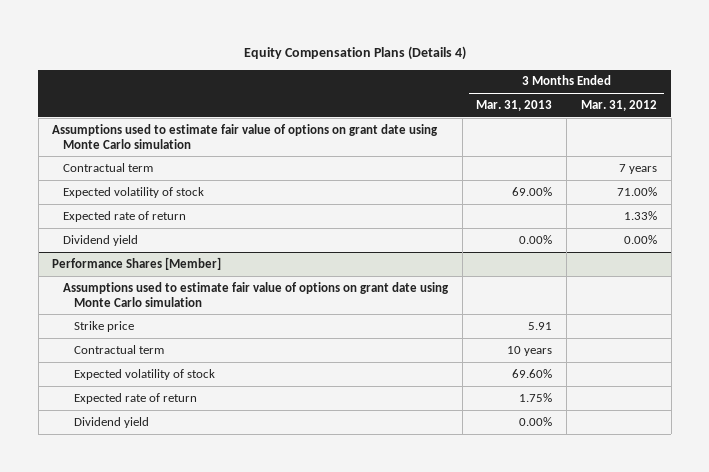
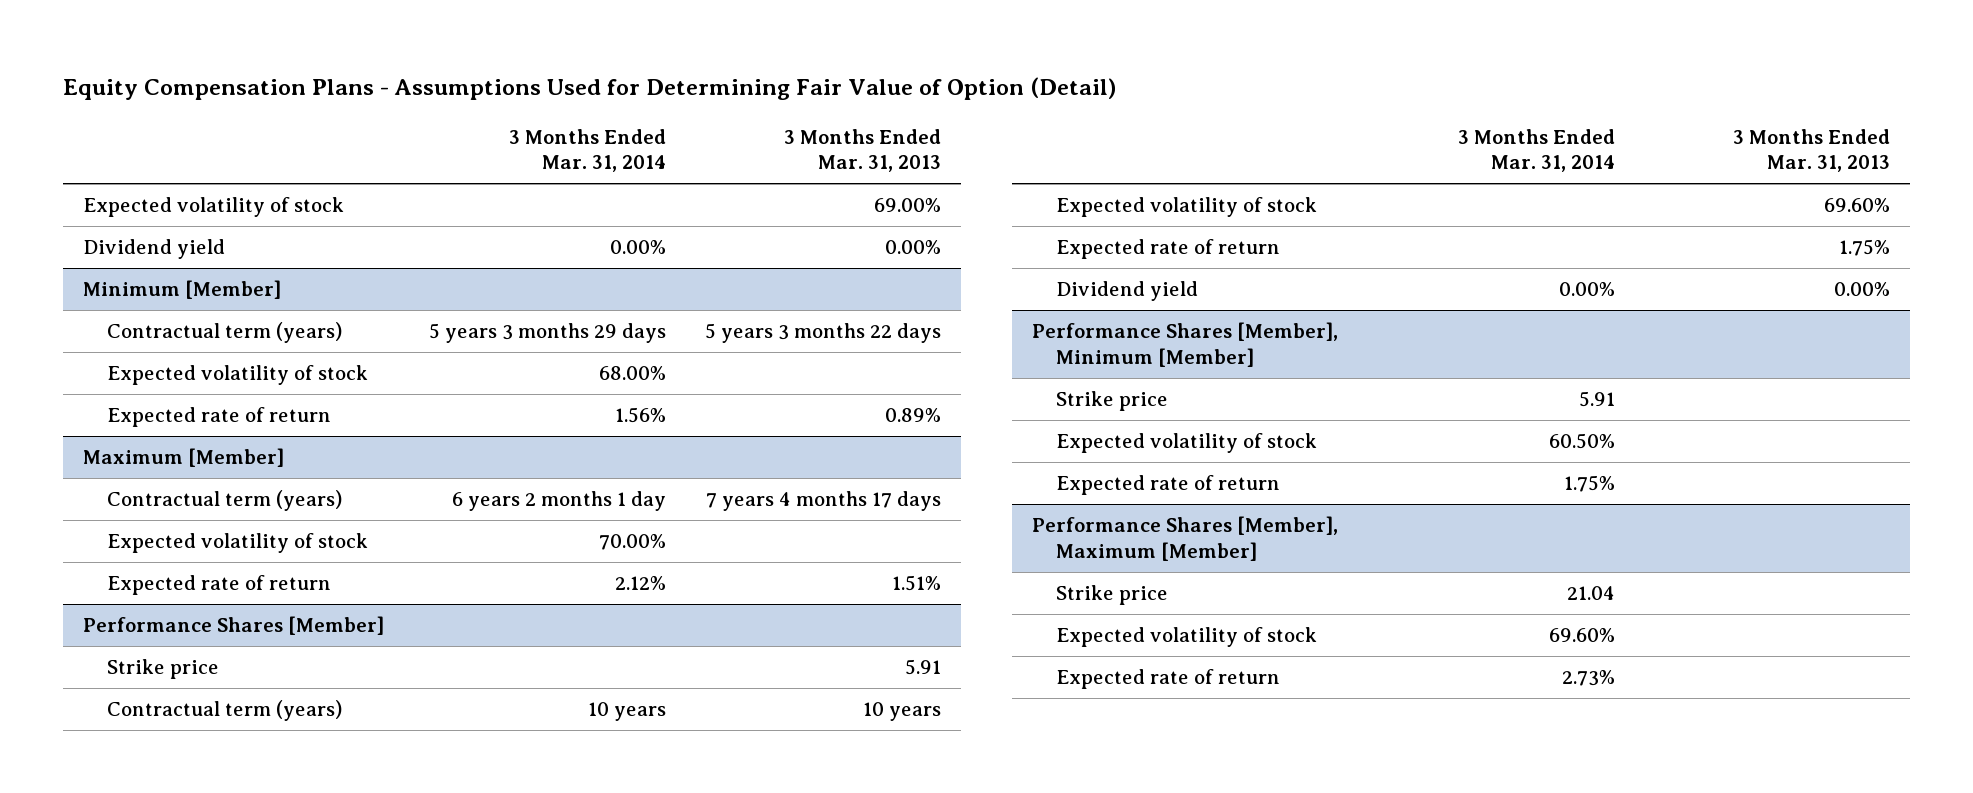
- Equity Compensation Plans (Details 4)
+ Equity Compensation Plans - Assumptions Used for Determining Fair Value of Option (Detail)
- | 3 Months Ended Mar. 31, 2013 | 3 Months Ended Mar. 31, 2012
+ | 3 Months Ended Mar. 31, 2014 | 3 Months Ended Mar. 31, 2013
- Assumptions used to estimate fair value of options on grant date using Monte Carlo simulation
- Contractual term | | 7 years
- Expected rate of return | | 1.33%
+ Minimum [Member]
+ Contractual term (years) | 5 years 3 months 29 days | 5 years 3 months 22 days
+ Expected volatility of stock | 68.00% |
+ Expected rate of return | 1.56% | 0.89%
+ Maximum [Member]
+ Contractual term (years) | 6 years 2 months 1 day | 7 years 4 months 17 days
+ Expected volatility of stock | 70.00% |
+ Expected rate of return | 2.12% | 1.51%
@ Performance Shares [Member]
- Assumptions used to estimate fair value of options on grant date using Monte Carlo simulation
- Contractual term | 10 years |
+ Contractual term (years) | 10 years | 10 years
+ Performance Shares [Member], Minimum [Member]
+ Strike price | 5.91 |
+ Expected volatility of stock | 60.50% |
+ Expected rate of return | 1.75% |
+ Performance Shares [Member], Maximum [Member]
+ Strike price | 21.04 |
+ Expected volatility of stock | 69.60% |
+ Expected rate of return | 2.73% |

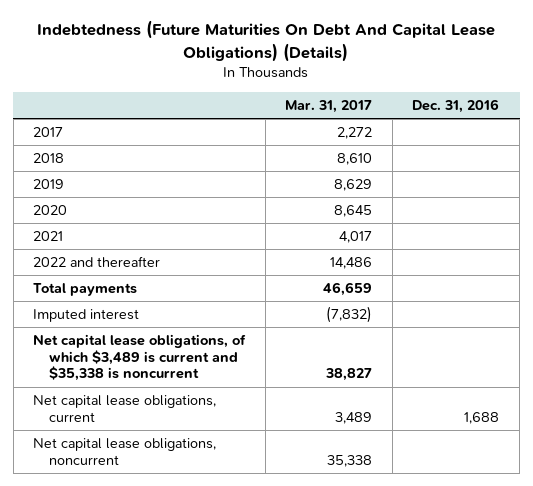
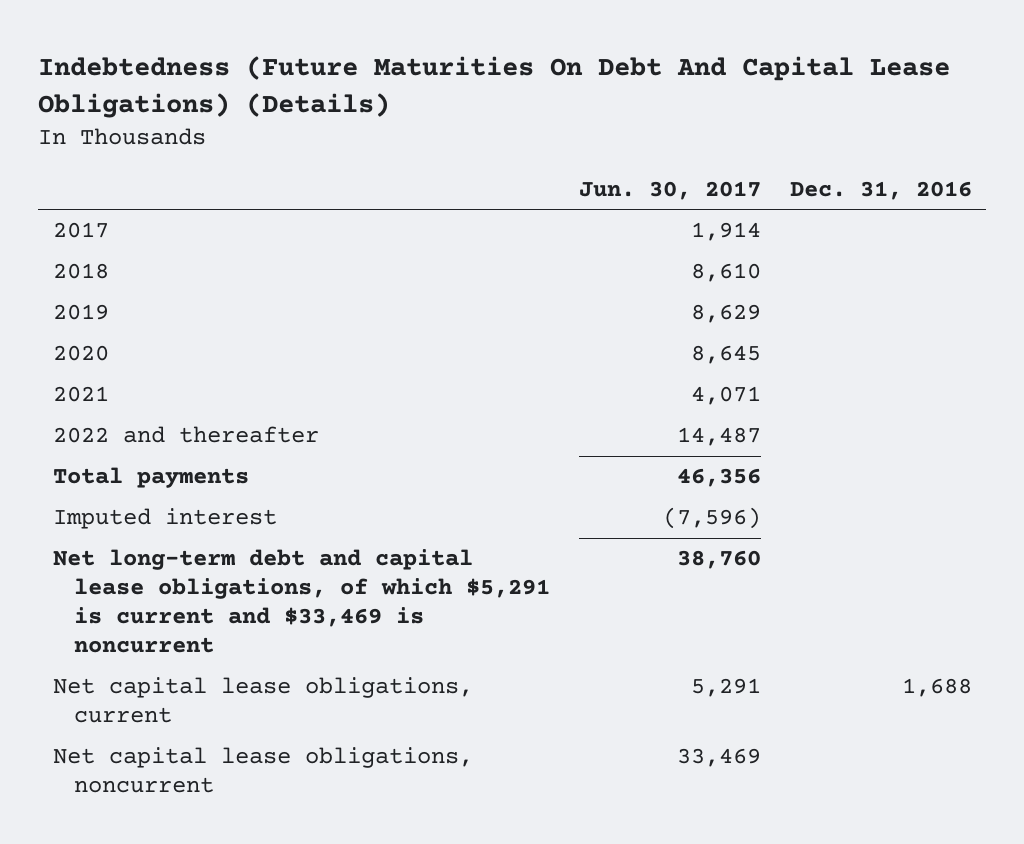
- | Mar. 31, 2017 | Dec. 31, 2016
+ | Jun. 30, 2017 | Dec. 31, 2016
- Net capital lease obligations, of which $3,489 is current and $35,338 is noncurrent | 38,827 |
+ Net long-term debt and capital lease obligations, of which $5,291 is current and $33,469 is noncurrent | 38,760 |

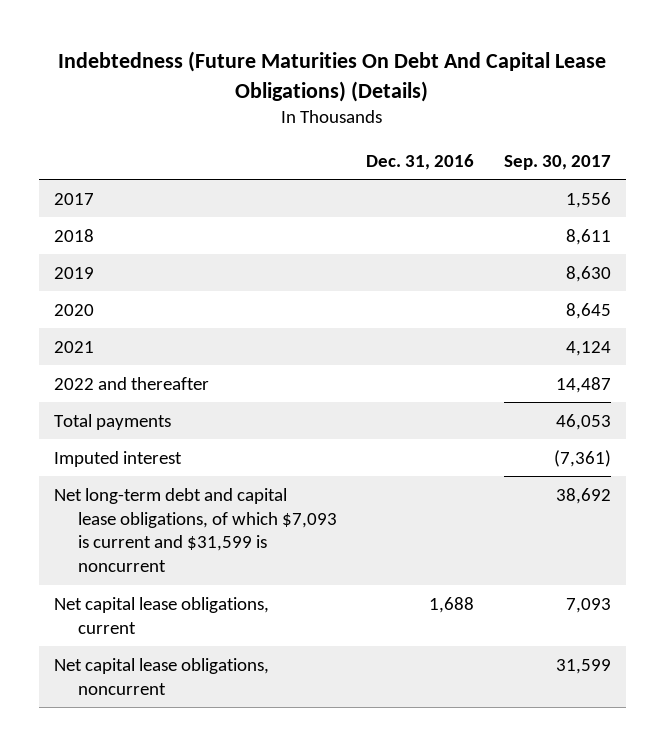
- | Jun. 30, 2017 | Dec. 31, 2016
+ | Dec. 31, 2016 | Sep. 30, 2017
- Net long-term debt and capital lease obligations, of which $5,291 is current and $33,469 is noncurrent | 38,760 |
+ Net long-term debt and capital lease obligations, of which $7,093 is current and $31,599 is noncurrent | | 38,692

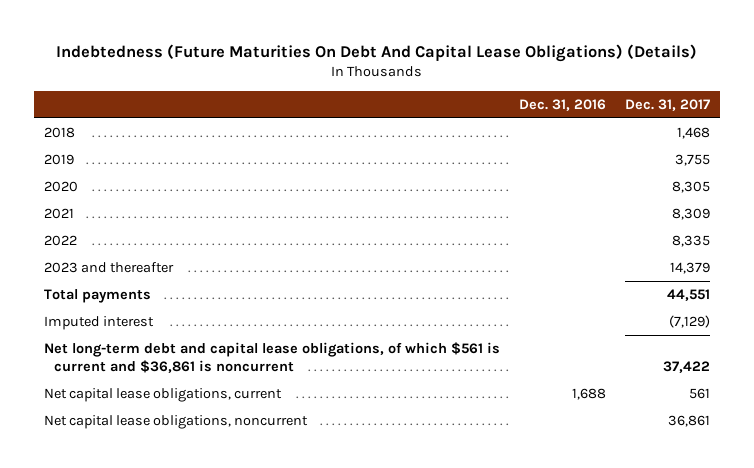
- | Dec. 31, 2016 | Sep. 30, 2017
+ | Dec. 31, 2016 | Dec. 31, 2017
- 2017 | | 1,556
- 2022 and thereafter | | 14,487
+ 2022 | | 8,335
+ 2023 and thereafter | | 14,379
- Net long-term debt and capital lease obligations, of which $7,093 is current and $31,599 is noncurrent | | 38,692
+ Net long-term debt and capital lease obligations, of which $561 is current and $36,861 is noncurrent | | 37,422

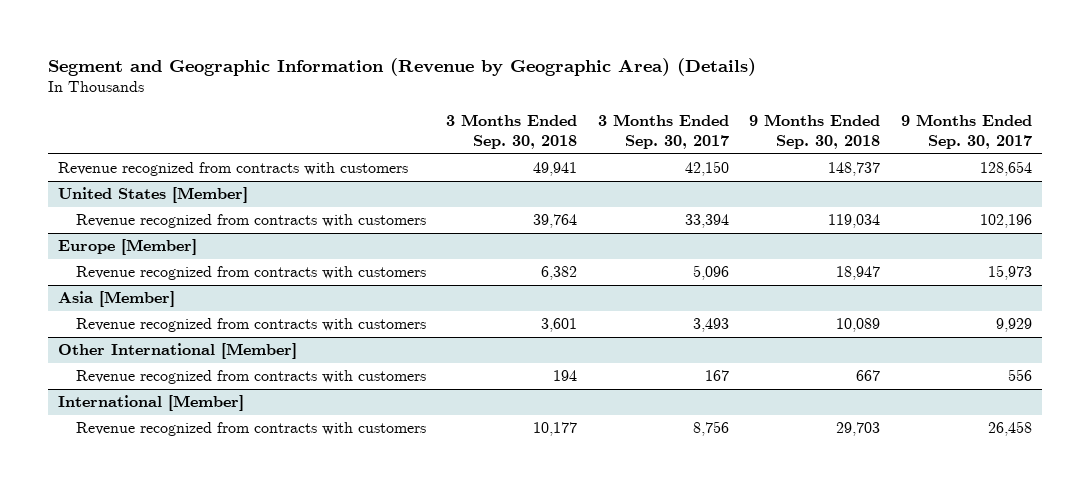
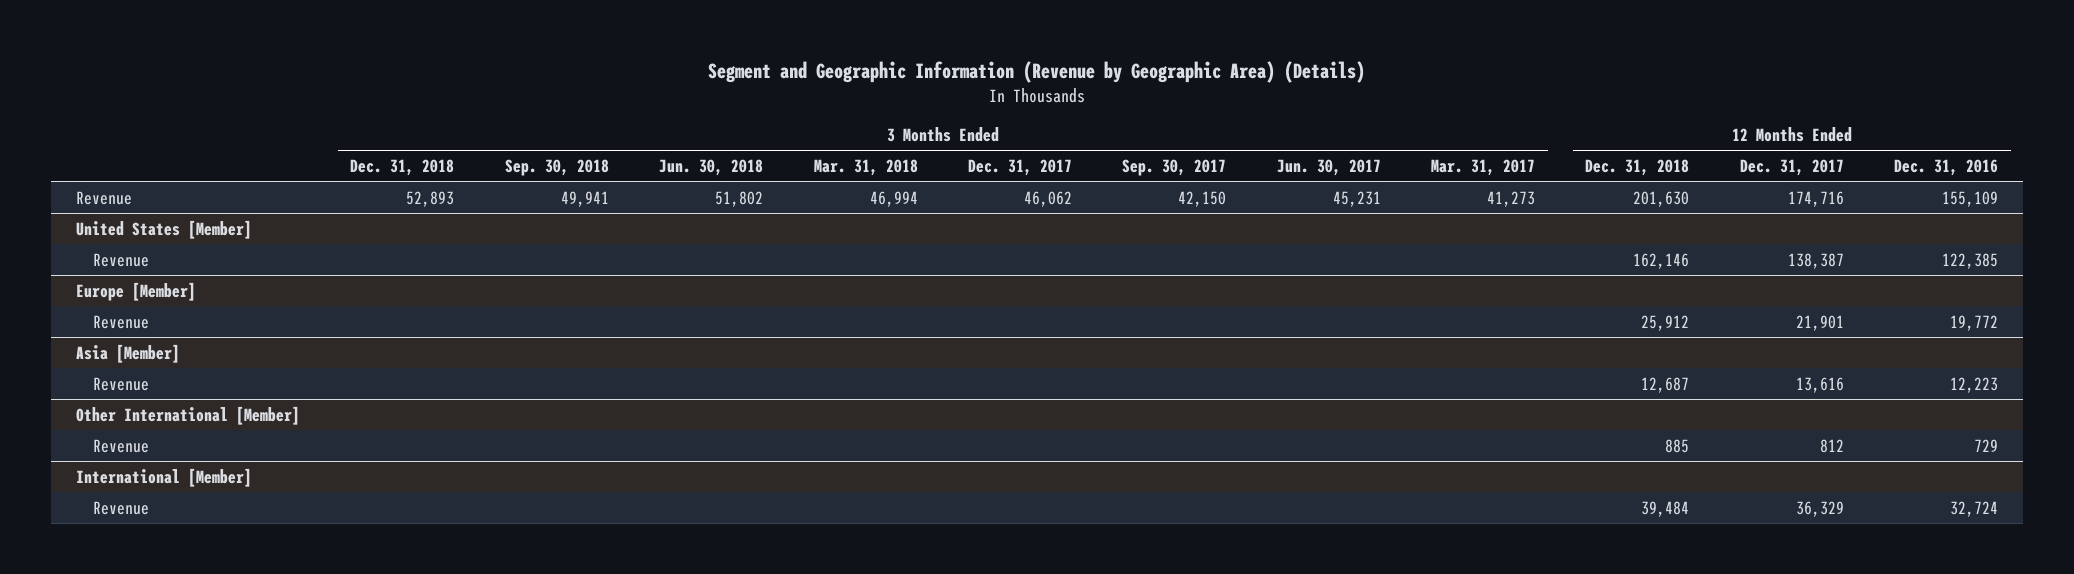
- | 3 Months Ended Sep. 30, 2018 | 3 Months Ended Sep. 30, 2017 | 9 Months Ended Sep. 30, 2018 | 9 Months Ended Sep. 30, 2017
+ | 3 Months Ended Dec. 31, 2018 | 3 Months Ended Sep. 30, 2018 | 3 Months Ended Jun. 30, 2018 | 3 Months Ended Mar. 31, 2018 | 3 Months Ended Dec. 31, 2017 | 3 Months Ended Sep. 30, 2017 | 3 Months Ended Jun. 30, 2017 | 3 Months Ended Mar. 31, 2017 | 12 Months Ended Dec. 31, 2018 | 12 Months Ended Dec. 31, 2017 | 12 Months Ended Dec. 31, 2016
- Revenue recognized from contracts with customers | 49,941 | 42,150 | 148,737 | 128,654
+ Revenue | 52,893 | 49,941 | 51,802 | 46,994 | 46,062 | 42,150 | 45,231 | 41,273 | 201,630 | 174,716 | 155,109
@ United States [Member]
- Revenue recognized from contracts with customers | 39,764 | 33,394 | 119,034 | 102,196
+ Revenue | | | | | | | | | 162,146 | 138,387 | 122,385
@ Europe [Member]
- Revenue recognized from contracts with customers | 6,382 | 5,096 | 18,947 | 15,973
+ Revenue | | | | | | | | | 25,912 | 21,901 | 19,772
@ Asia [Member]
- Revenue recognized from contracts with customers | 3,601 | 3,493 | 10,089 | 9,929
+ Revenue | | | | | | | | | 12,687 | 13,616 | 12,223
@ Other International [Member]
- Revenue recognized from contracts with customers | 194 | 167 | 667 | 556
+ Revenue | | | | | | | | | 885 | 812 | 729
@ International [Member]
- Revenue recognized from contracts with customers | 10,177 | 8,756 | 29,703 | 26,458
+ Revenue | | | | | | | | | 39,484 | 36,329 | 32,724

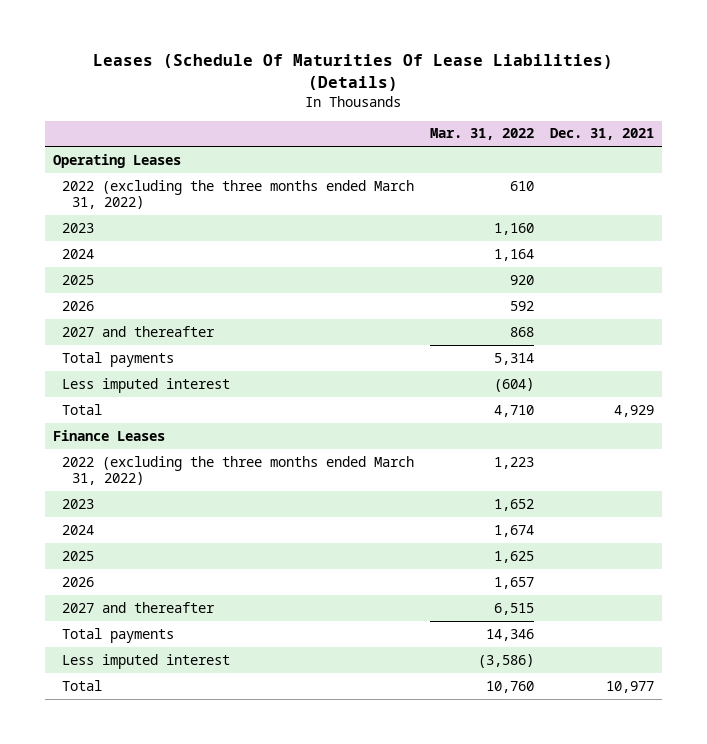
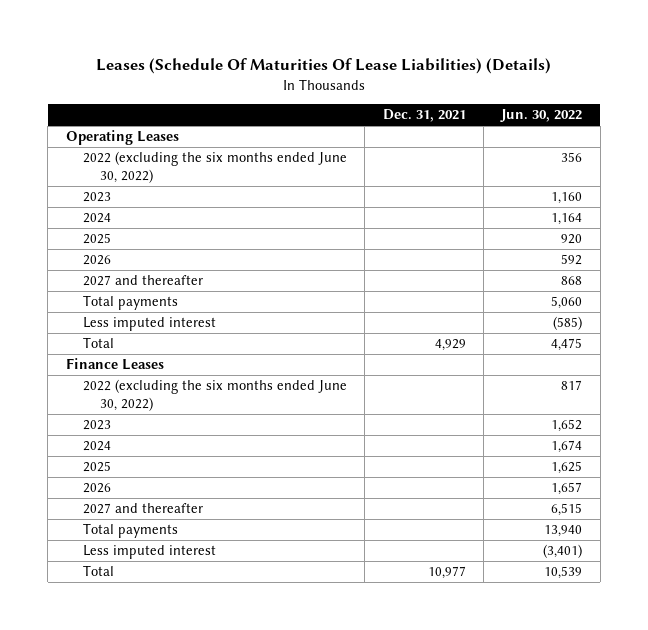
- | Mar. 31, 2022 | Dec. 31, 2021
+ | Dec. 31, 2021 | Jun. 30, 2022
- 2022 (excluding the three months ended March 31, 2022) | 610 |
+ 2022 (excluding the six months ended June 30, 2022) | | 356
- 2022 (excluding the three months ended March 31, 2022) | 1,223 |
+ 2022 (excluding the six months ended June 30, 2022) | | 817

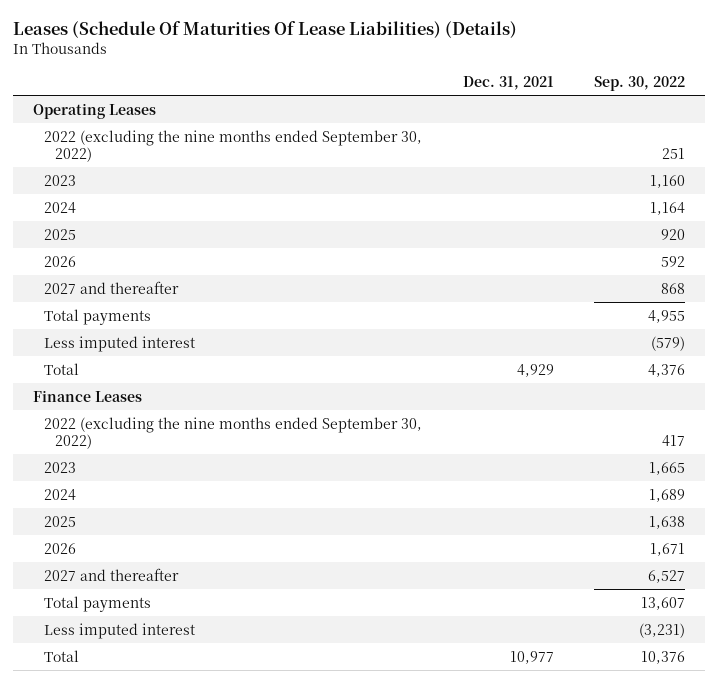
- | Dec. 31, 2021 | Jun. 30, 2022
+ | Dec. 31, 2021 | Sep. 30, 2022
- 2022 (excluding the six months ended June 30, 2022) | | 356
+ 2022 (excluding the nine months ended September 30, 2022) | | 251
- 2022 (excluding the six months ended June 30, 2022) | | 817
+ 2022 (excluding the nine months ended September 30, 2022) | | 417

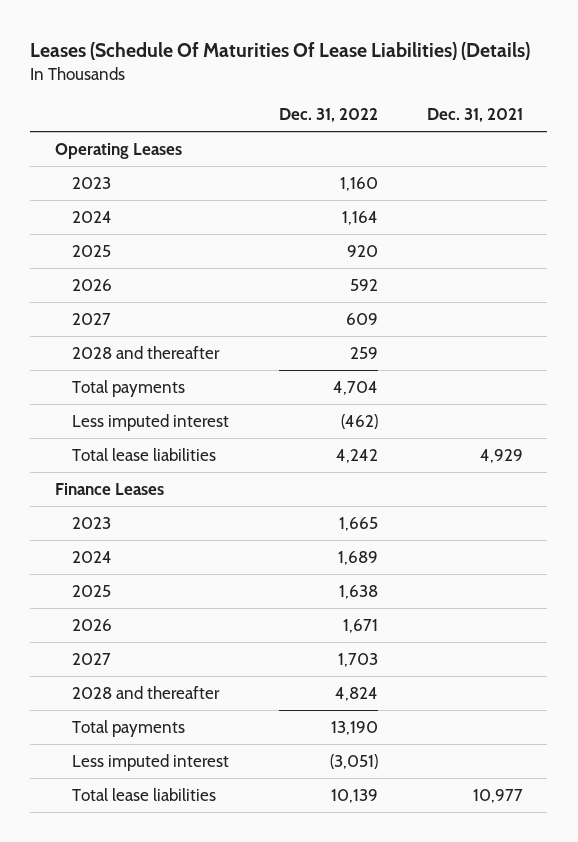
- | Dec. 31, 2021 | Sep. 30, 2022
+ | Dec. 31, 2022 | Dec. 31, 2021
- 2022 (excluding the nine months ended September 30, 2022) | | 251
- 2027 and thereafter | | 868
+ 2027 | 609 |
+ 2028 and thereafter | 259 |
- Total | 4,929 | 4,376
+ Total lease liabilities | 4,242 | 4,929
- 2022 (excluding the nine months ended September 30, 2022) | | 417
- 2027 and thereafter | | 6,527
+ 2027 | 1,703 |
+ 2028 and thereafter | 4,824 |
- Total | 10,977 | 10,376
+ Total lease liabilities | 10,139 | 10,977

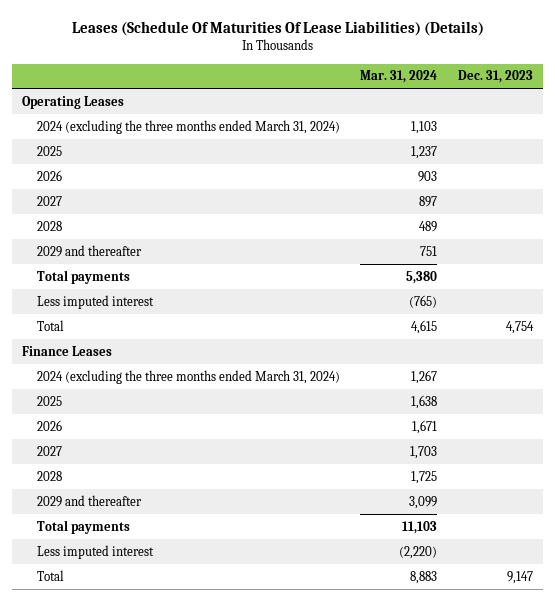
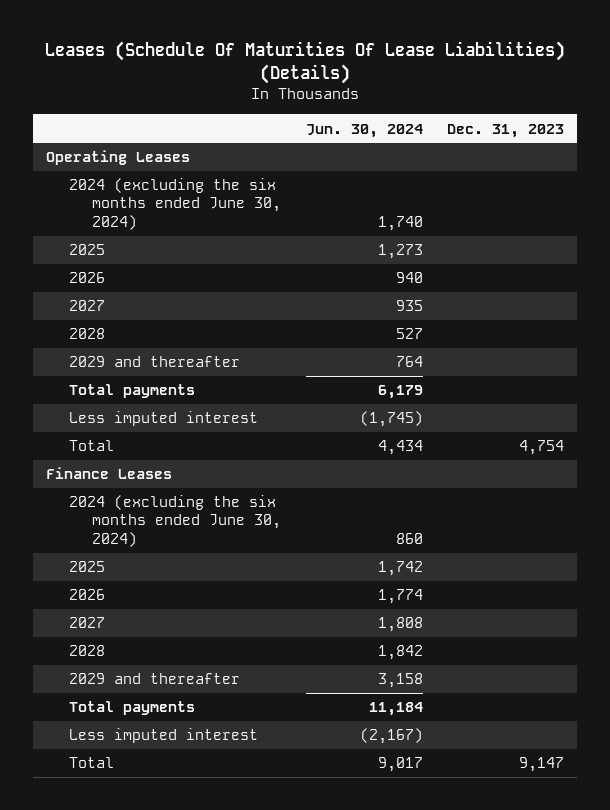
- | Mar. 31, 2024 | Dec. 31, 2023
+ | Jun. 30, 2024 | Dec. 31, 2023
- 2024 (excluding the three months ended March 31, 2024) | 1,103 |
+ 2024 (excluding the six months ended June 30, 2024) | 1,740 |
- 2024 (excluding the three months ended March 31, 2024) | 1,267 |
+ 2024 (excluding the six months ended June 30, 2024) | 860 |

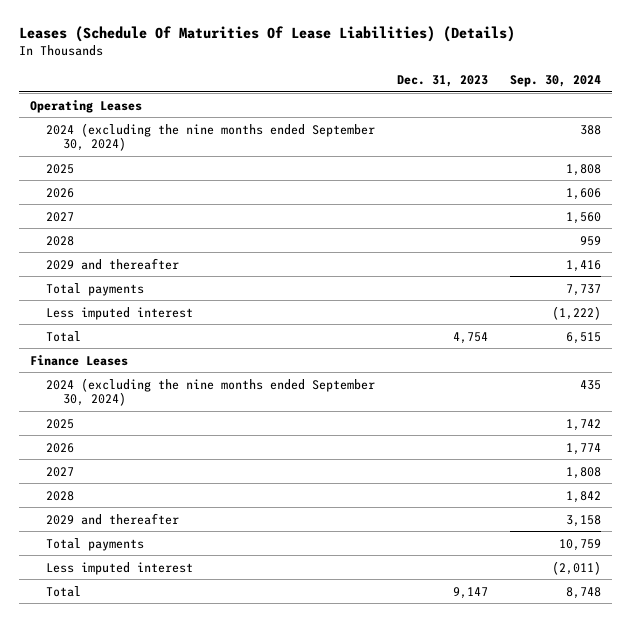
- | Jun. 30, 2024 | Dec. 31, 2023
+ | Dec. 31, 2023 | Sep. 30, 2024
- 2024 (excluding the six months ended June 30, 2024) | 1,740 |
+ 2024 (excluding the nine months ended September 30, 2024) | | 388
- 2024 (excluding the six months ended June 30, 2024) | 860 |
+ 2024 (excluding the nine months ended September 30, 2024) | | 435

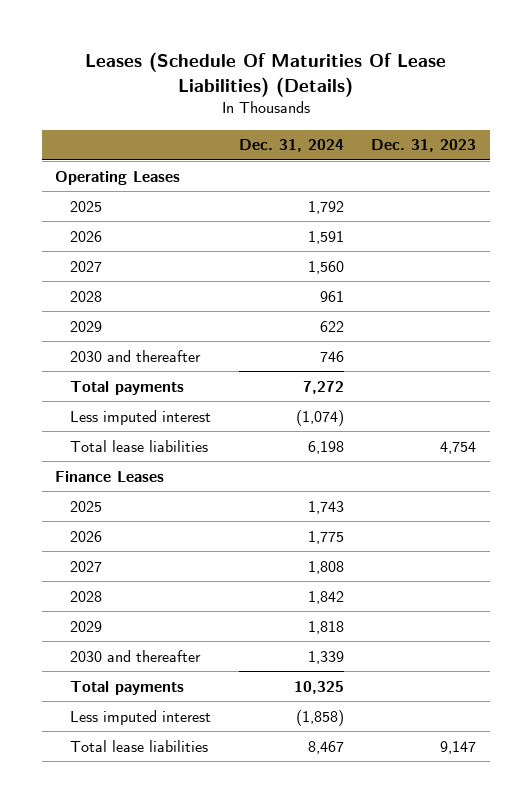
- | Dec. 31, 2023 | Sep. 30, 2024
+ | Dec. 31, 2024 | Dec. 31, 2023
- 2024 (excluding the nine months ended September 30, 2024) | | 388
- 2029 and thereafter | | 1,416
+ 2029 | 622 |
+ 2030 and thereafter | 746 |
- Total | 4,754 | 6,515
+ Total lease liabilities | 6,198 | 4,754
- 2024 (excluding the nine months ended September 30, 2024) | | 435
- 2029 and thereafter | | 3,158
+ 2029 | 1,818 |
+ 2030 and thereafter | 1,339 |
- Total | 9,147 | 8,748
+ Total lease liabilities | 8,467 | 9,147

